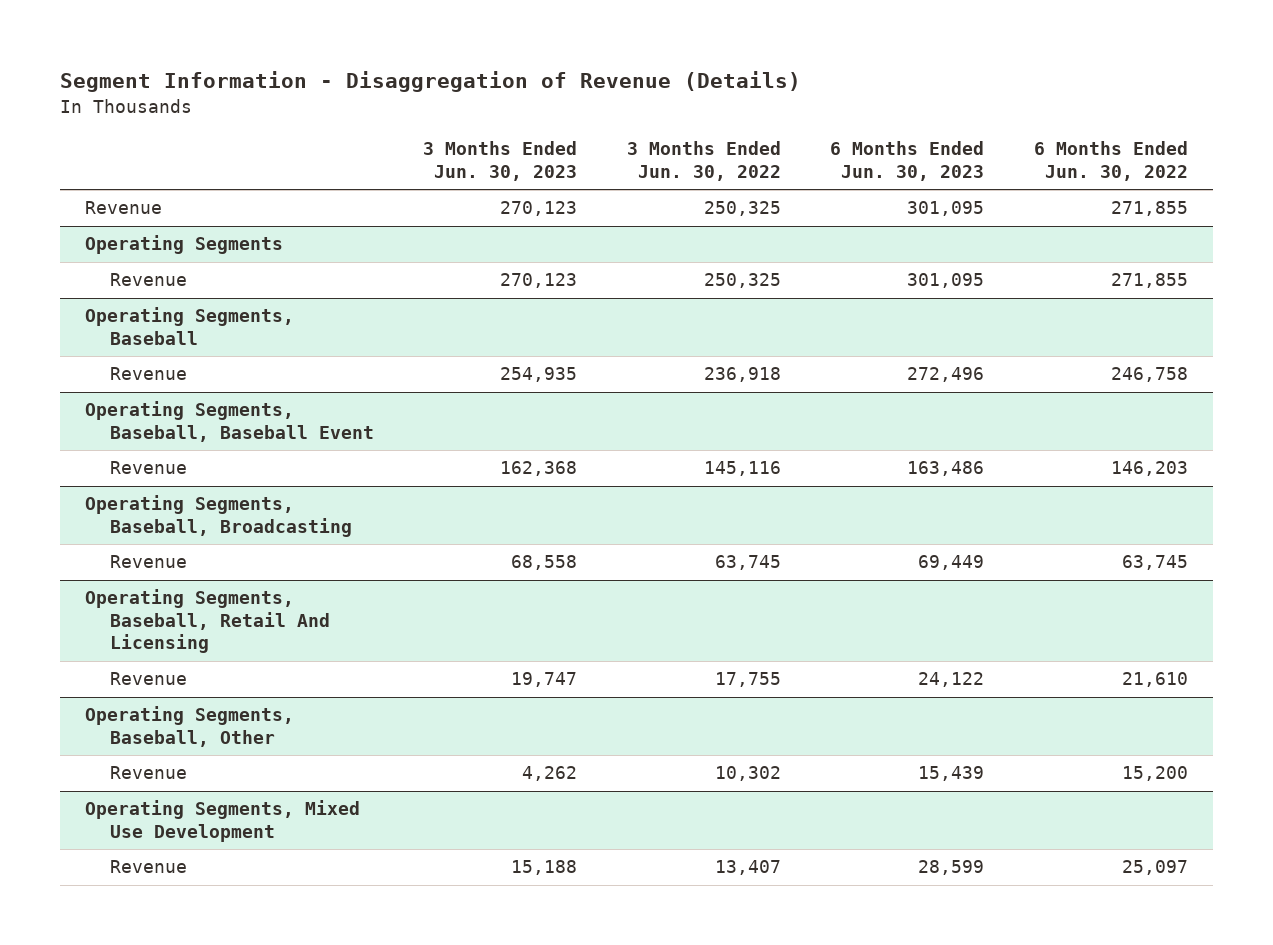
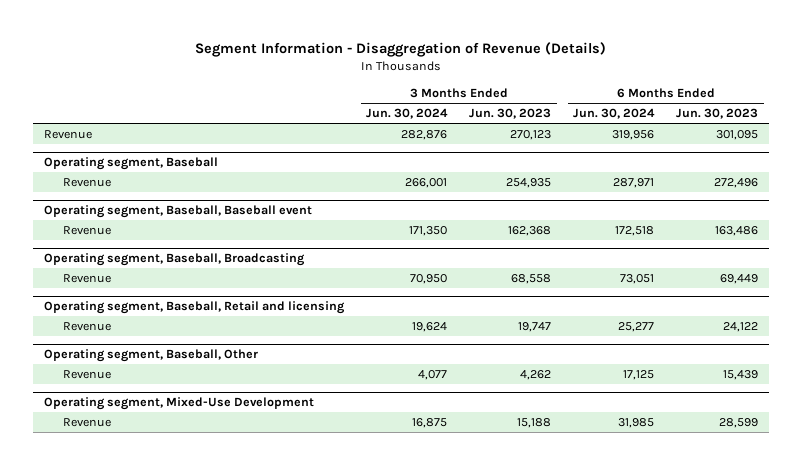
- | 3 Months Ended Jun. 30, 2023 | 3 Months Ended Jun. 30, 2022 | 6 Months Ended Jun. 30, 2023 | 6 Months Ended Jun. 30, 2022
+ | 3 Months Ended Jun. 30, 2024 | 3 Months Ended Jun. 30, 2023 | 6 Months Ended Jun. 30, 2024 | 6 Months Ended Jun. 30, 2023
- Operating Segments
- Revenue | 270,123 | 250,325 | 301,095 | 271,855
- Operating Segments, Baseball
+ Operating segment, Baseball
- Operating Segments, Baseball, Baseball Event
+ Operating segment, Baseball, Baseball event
- Operating Segments, Baseball, Broadcasting
+ Operating segment, Baseball, Broadcasting
- Operating Segments, Baseball, Retail And Licensing
+ Operating segment, Baseball, Retail and licensing
- Operating Segments, Baseball, Other
+ Operating segment, Baseball, Other
- Operating Segments, Mixed Use Development
+ Operating segment, Mixed-Use Development

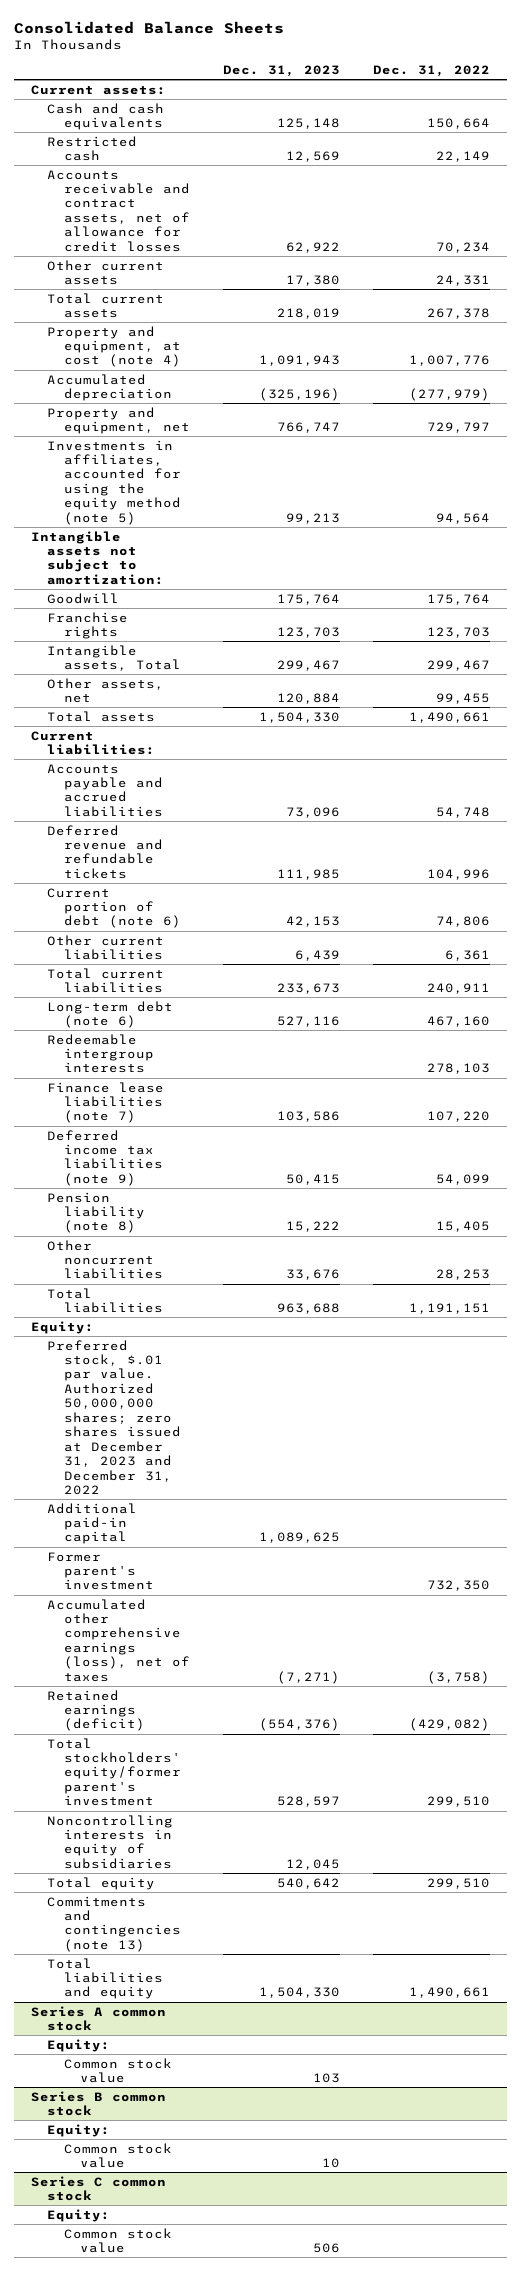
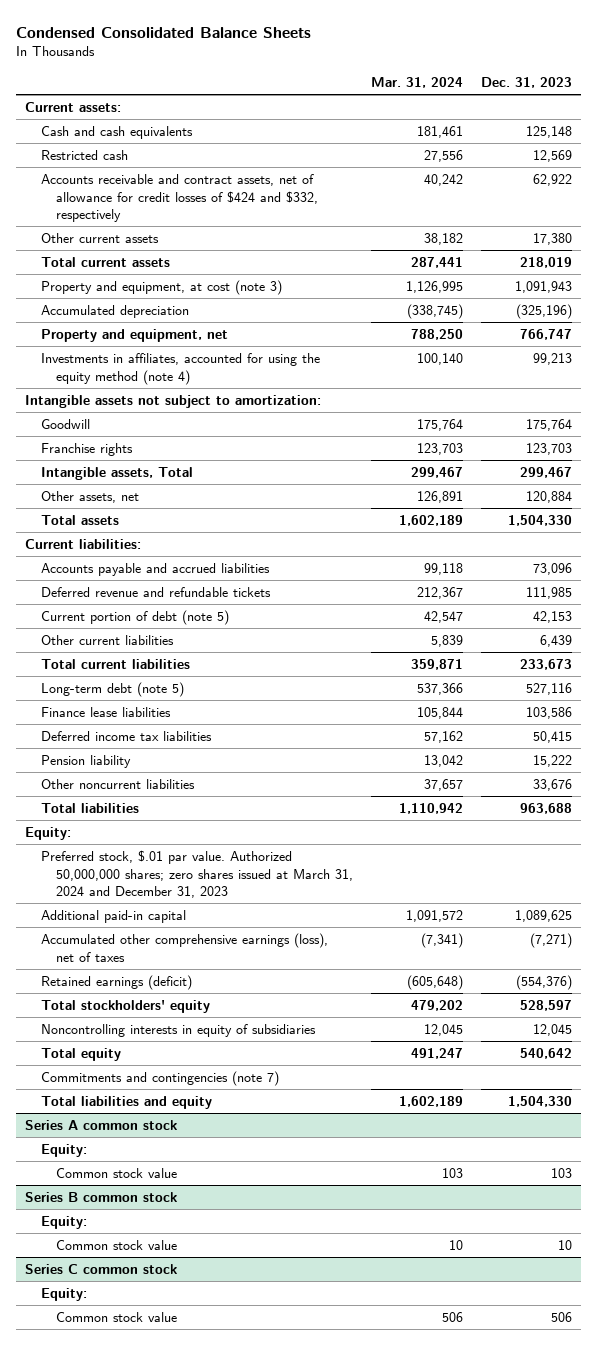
- Consolidated Balance Sheets
+ Condensed Consolidated Balance Sheets
- | Dec. 31, 2023 | Dec. 31, 2022
+ | Mar. 31, 2024 | Dec. 31, 2023
- Accounts receivable and contract assets, net of allowance for credit losses | 62,922 | 70,234
+ Accounts receivable and contract assets, net of allowance for credit losses of $424 and $332, respectively | 40,242 | 62,922
- Property and equipment, at cost (note 4) | 1,091,943 | 1,007,776
+ Property and equipment, at cost (note 3) | 1,126,995 | 1,091,943
- Investments in affiliates, accounted for using the equity method (note 5) | 99,213 | 94,564
+ Investments in affiliates, accounted for using the equity method (note 4) | 100,140 | 99,213
- Current portion of debt (note 6) | 42,153 | 74,806
+ Current portion of debt (note 5) | 42,547 | 42,153
- Long-term debt (note 6) | 527,116 | 467,160
- Redeemable intergroup interests | | 278,103
- Finance lease liabilities (note 7) | 103,586 | 107,220
- Deferred income tax liabilities (note 9) | 50,415 | 54,099
- Pension liability (note 8) | 15,222 | 15,405
+ Long-term debt (note 5) | 537,366 | 527,116
+ Finance lease liabilities | 105,844 | 103,586
+ Deferred income tax liabilities | 57,162 | 50,415
+ Pension liability | 13,042 | 15,222
- Preferred stock, $.01 par value. Authorized 50,000,000 shares; zero shares issued at December 31, 2023 and December 31, 2022
+ Preferred stock, $.01 par value. Authorized 50,000,000 shares; zero shares issued at March 31, 2024 and December 31, 2023
- Former parent's investment | | 732,350
- Total stockholders' equity/former parent's investment | 528,597 | 299,510
+ Total stockholders' equity | 479,202 | 528,597
- Commitments and contingencies (note 13)
+ Commitments and contingencies (note 7)

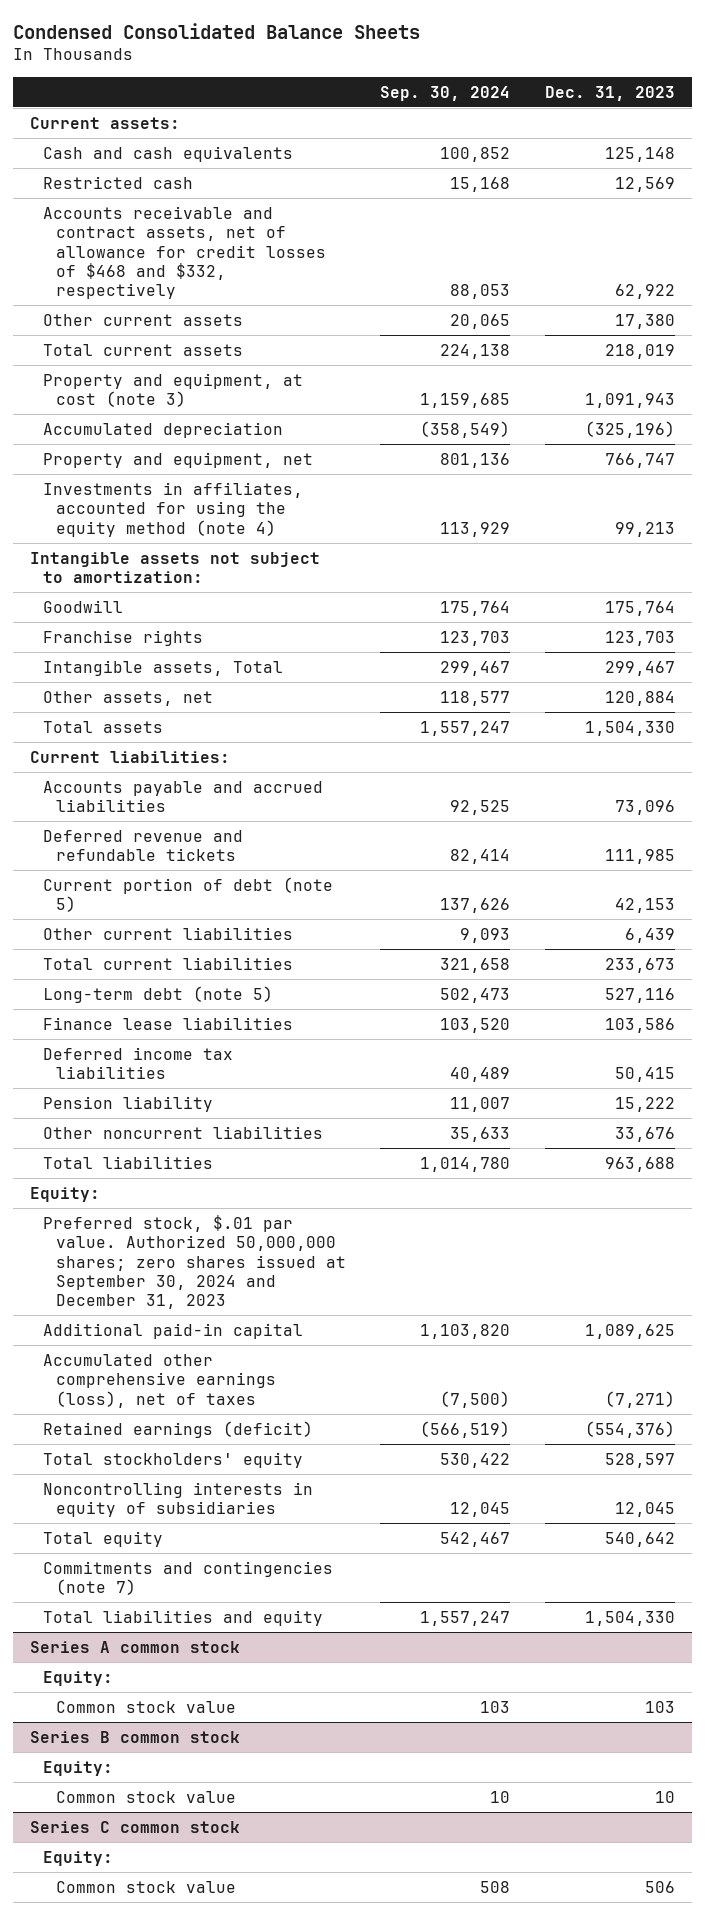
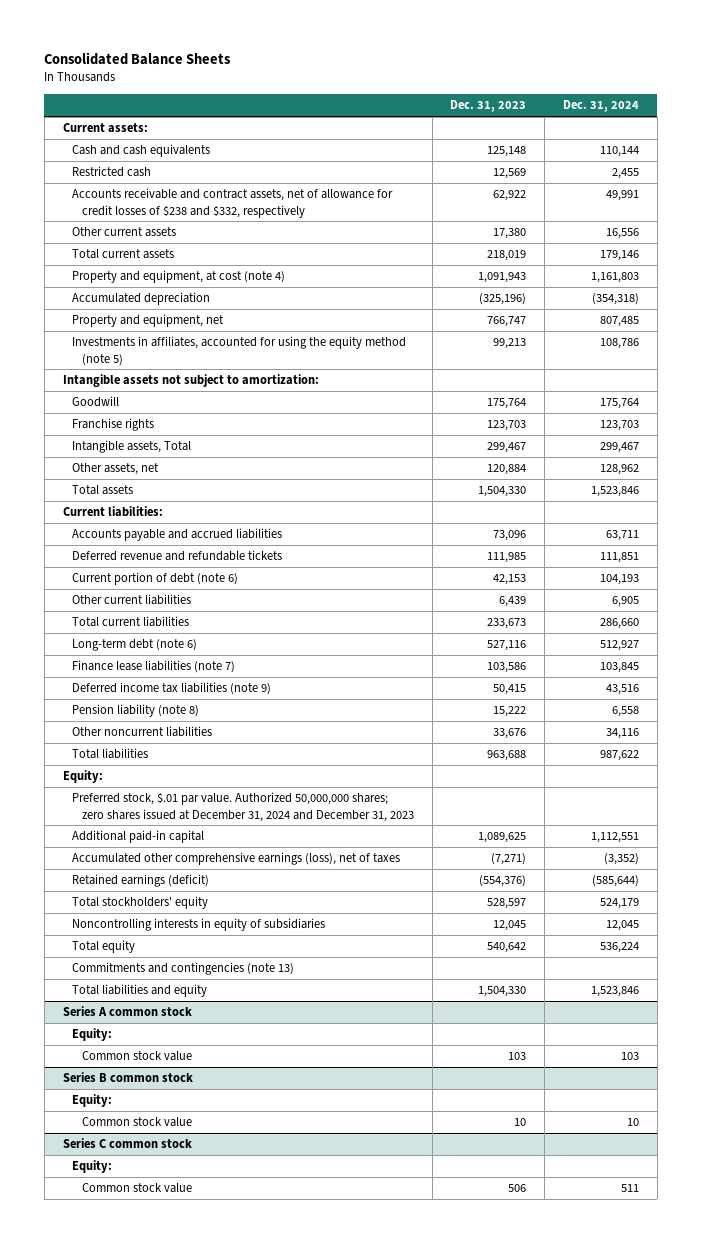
- Condensed Consolidated Balance Sheets
+ Consolidated Balance Sheets
- | Sep. 30, 2024 | Dec. 31, 2023
+ | Dec. 31, 2023 | Dec. 31, 2024
- Accounts receivable and contract assets, net of allowance for credit losses of $468 and $332, respectively | 88,053 | 62,922
+ Accounts receivable and contract assets, net of allowance for credit losses of $238 and $332, respectively | 62,922 | 49,991
- Property and equipment, at cost (note 3) | 1,159,685 | 1,091,943
+ Property and equipment, at cost (note 4) | 1,091,943 | 1,161,803
- Investments in affiliates, accounted for using the equity method (note 4) | 113,929 | 99,213
+ Investments in affiliates, accounted for using the equity method (note 5) | 99,213 | 108,786
- Current portion of debt (note 5) | 137,626 | 42,153
+ Current portion of debt (note 6) | 42,153 | 104,193
- Long-term debt (note 5) | 502,473 | 527,116
- Finance lease liabilities | 103,520 | 103,586
- Deferred income tax liabilities | 40,489 | 50,415
- Pension liability | 11,007 | 15,222
+ Long-term debt (note 6) | 527,116 | 512,927
+ Finance lease liabilities (note 7) | 103,586 | 103,845
+ Deferred income tax liabilities (note 9) | 50,415 | 43,516
+ Pension liability (note 8) | 15,222 | 6,558
- Preferred stock, $.01 par value. Authorized 50,000,000 shares; zero shares issued at September 30, 2024 and December 31, 2023
+ Preferred stock, $.01 par value. Authorized 50,000,000 shares; zero shares issued at December 31, 2024 and December 31, 2023
- Commitments and contingencies (note 7)
+ Commitments and contingencies (note 13)

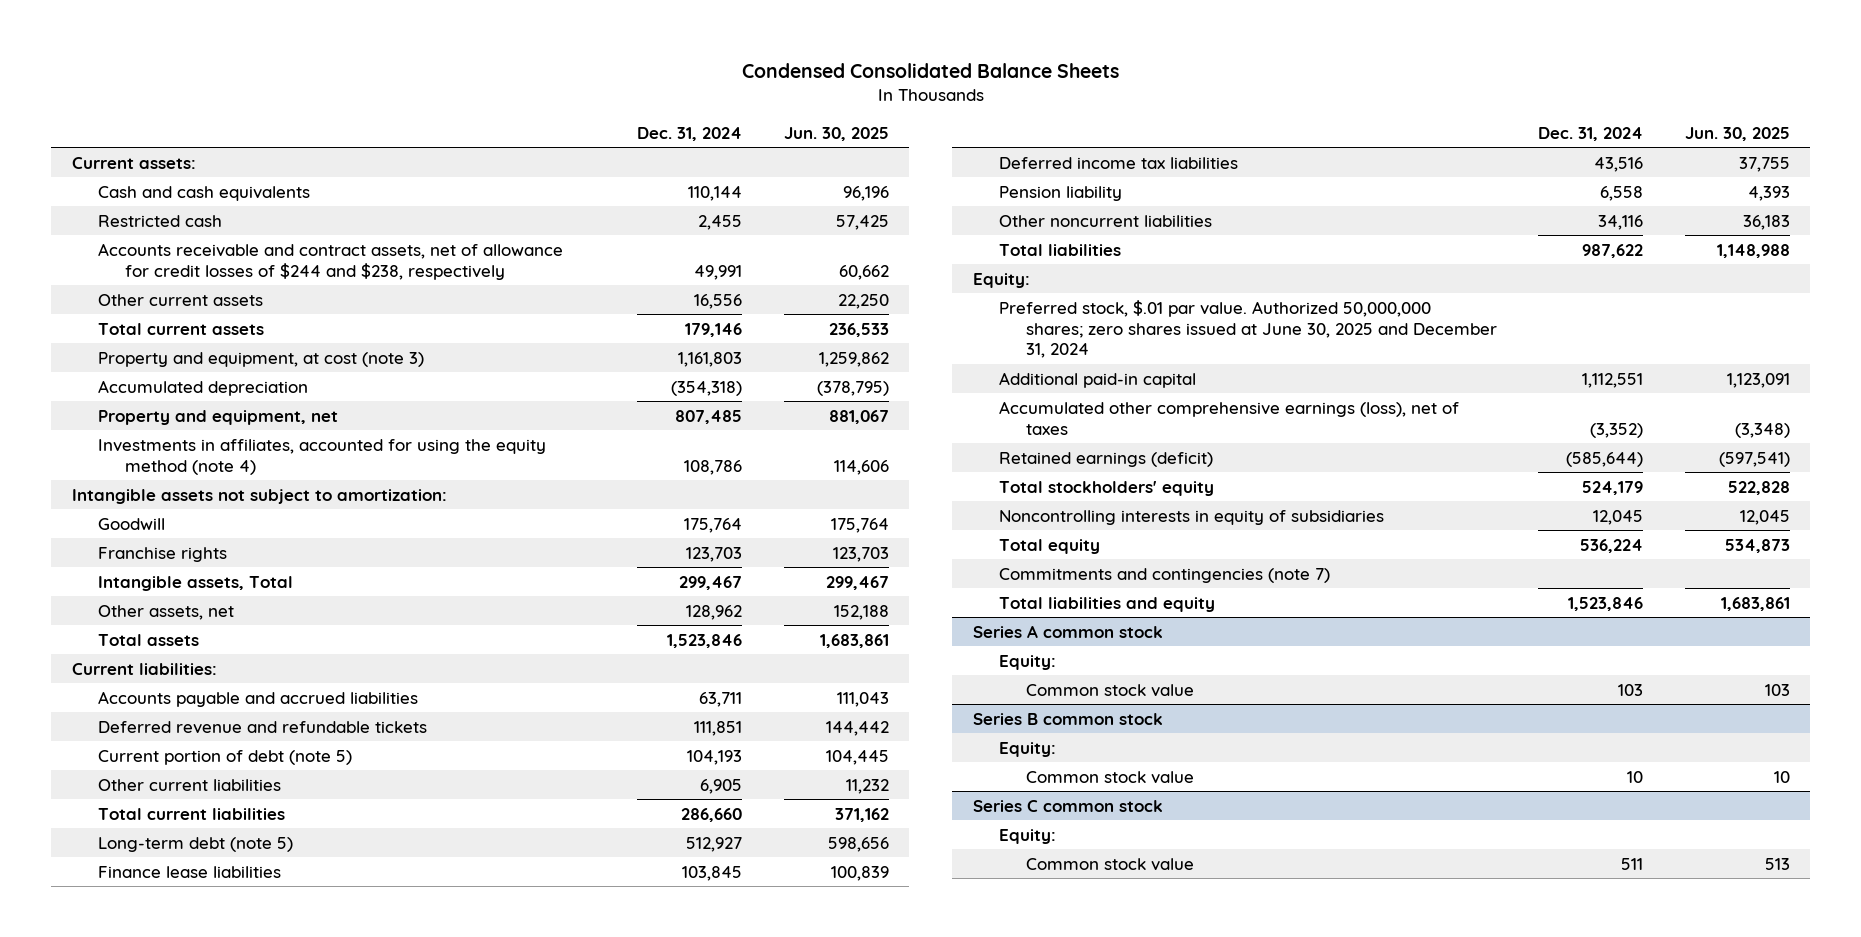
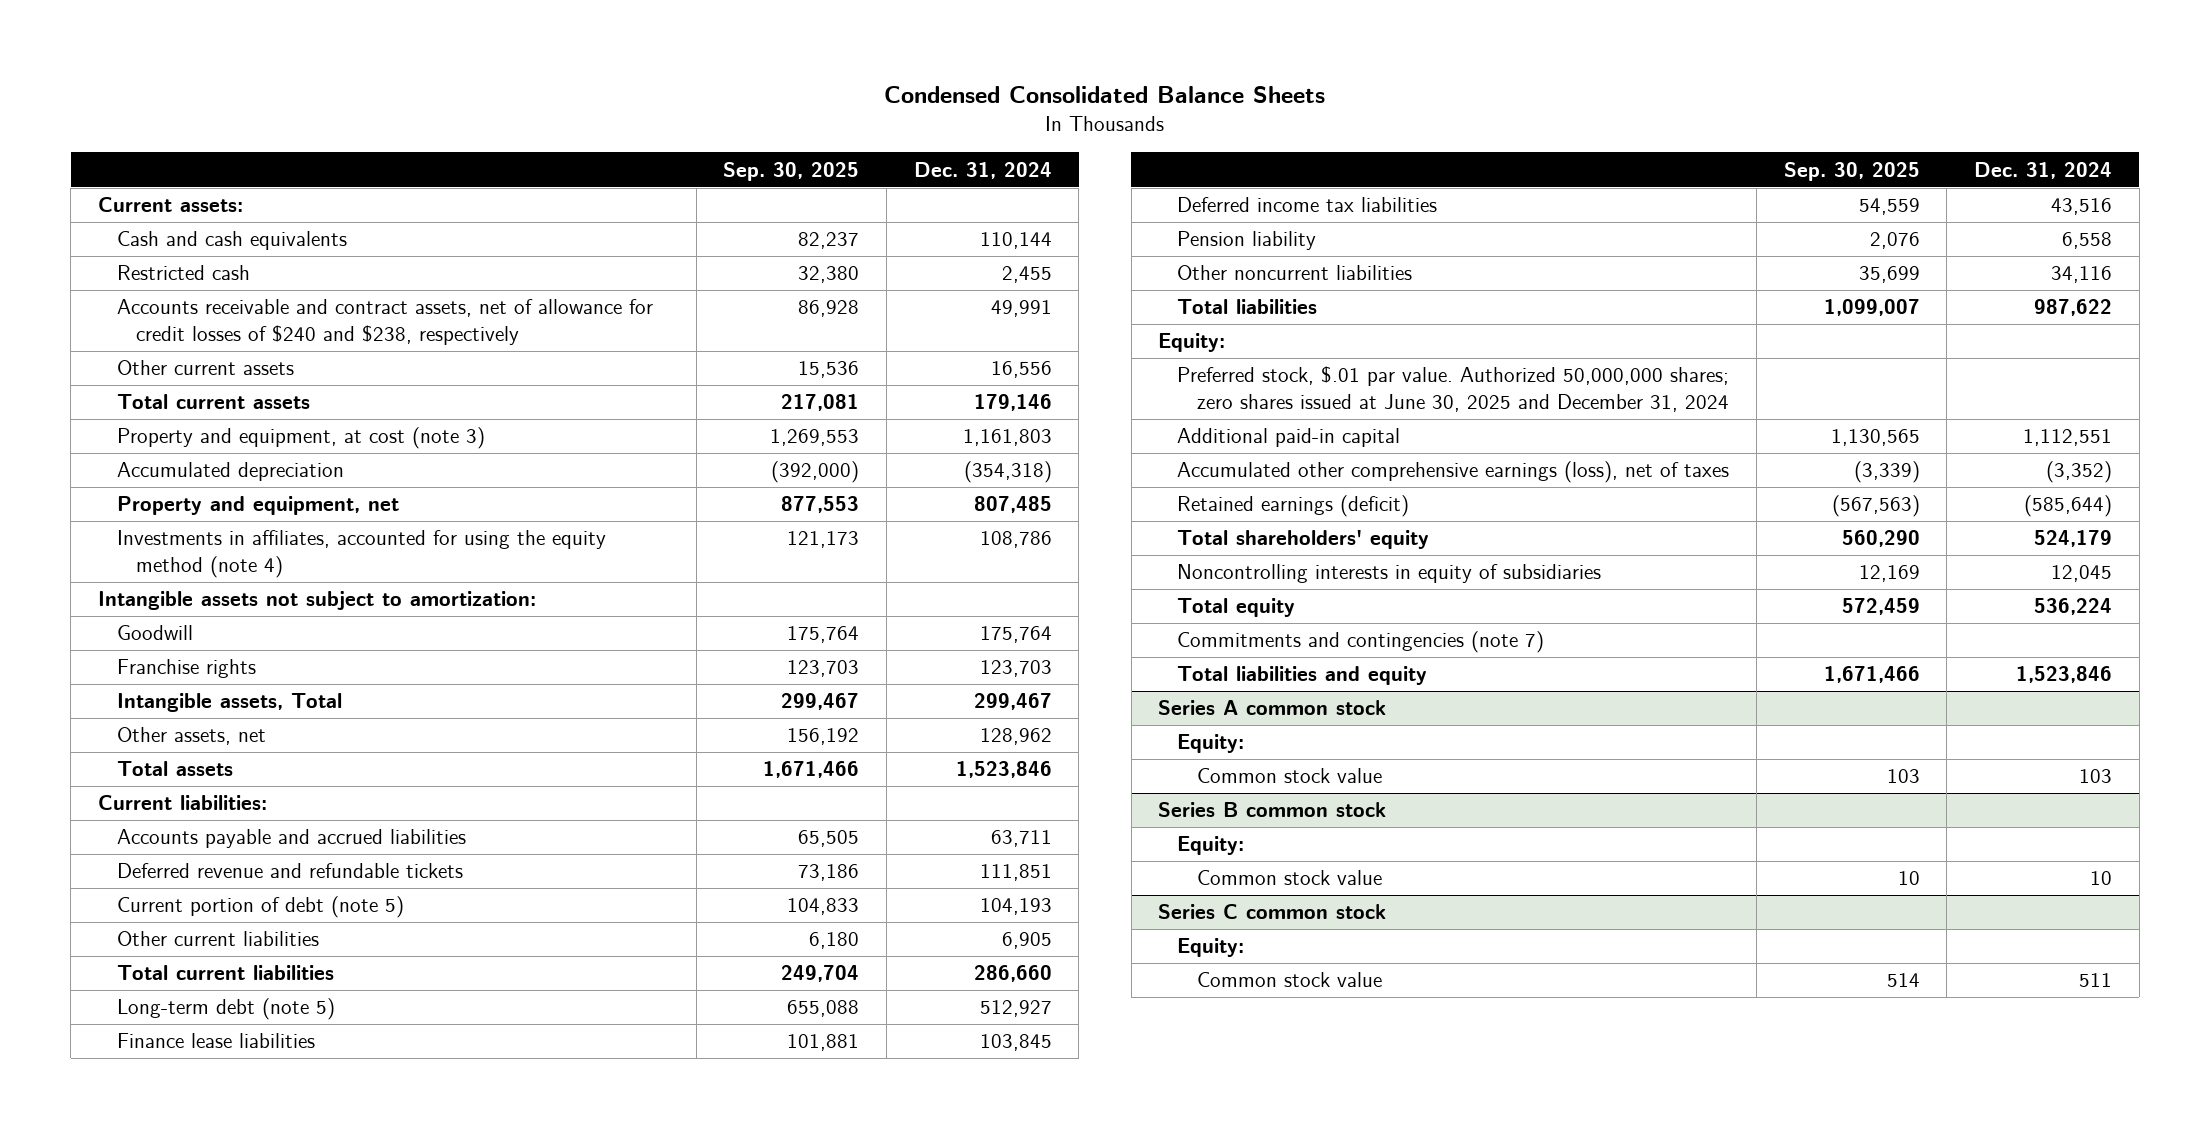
- | Dec. 31, 2024 | Jun. 30, 2025
+ | Sep. 30, 2025 | Dec. 31, 2024
- Accounts receivable and contract assets, net of allowance for credit losses of $244 and $238, respectively | 49,991 | 60,662
+ Accounts receivable and contract assets, net of allowance for credit losses of $240 and $238, respectively | 86,928 | 49,991
- Total stockholders' equity | 524,179 | 522,828
+ Total shareholders' equity | 560,290 | 524,179

